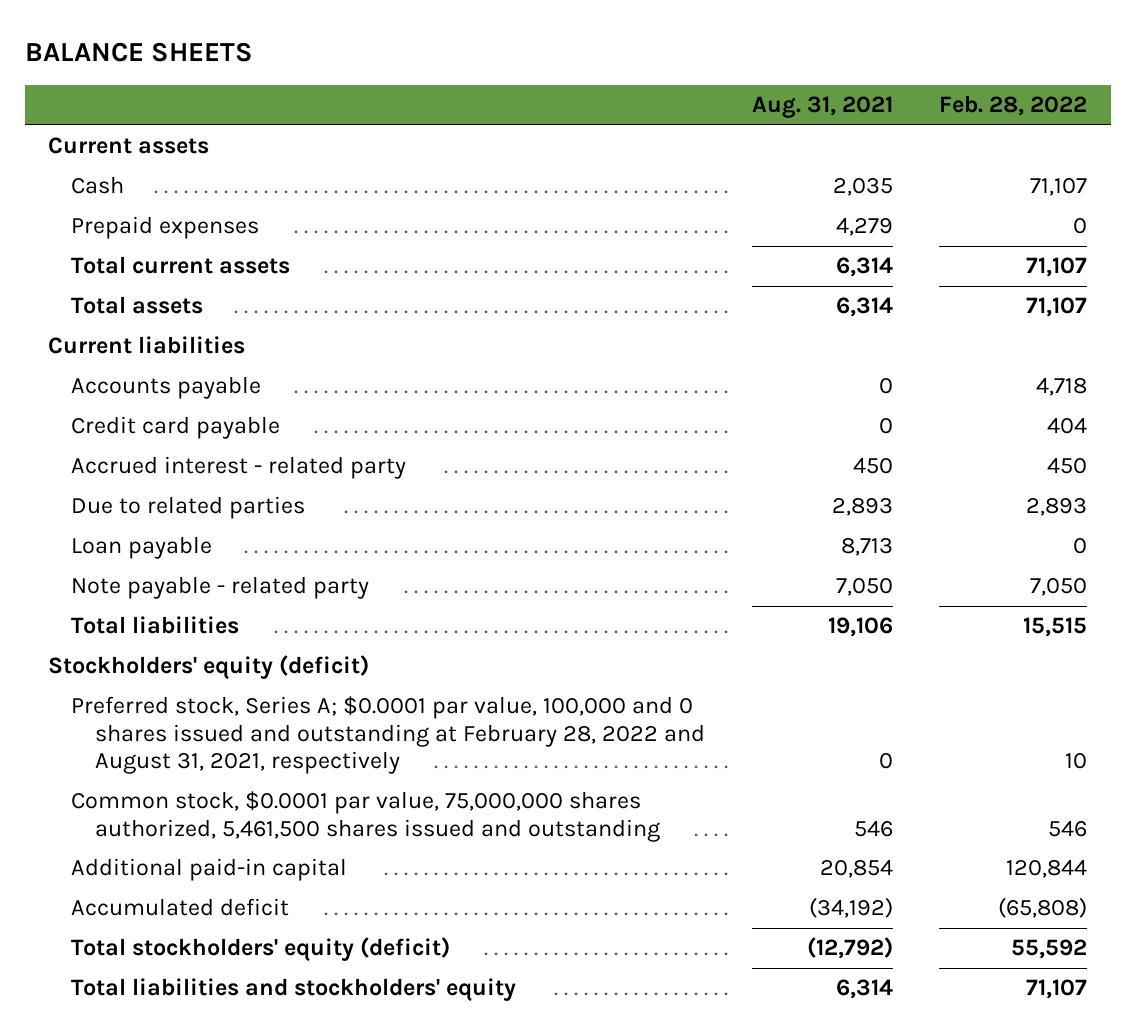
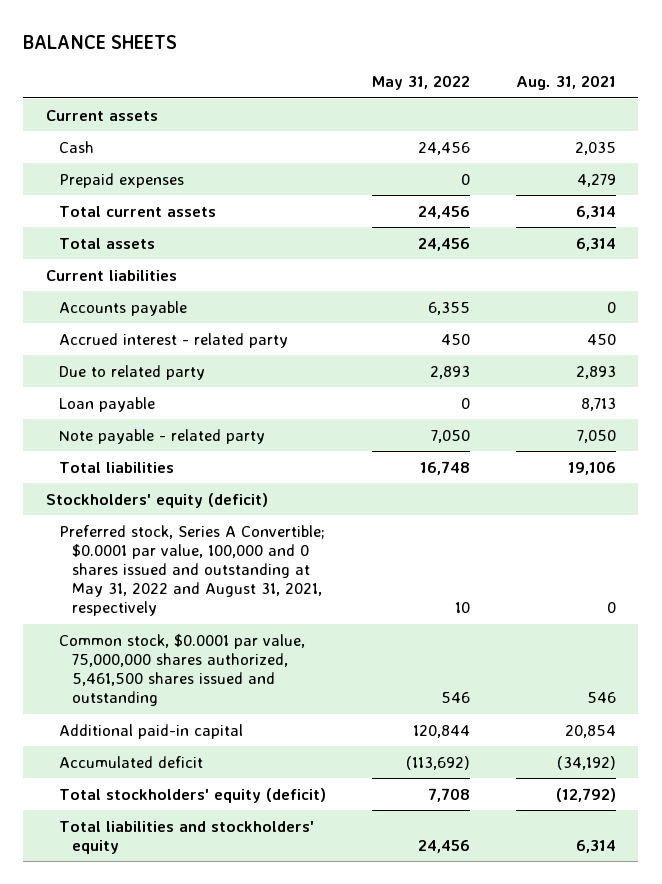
- | Aug. 31, 2021 | Feb. 28, 2022
+ | May 31, 2022 | Aug. 31, 2021
- Credit card payable | 0 | 404
- Due to related parties | 2,893 | 2,893
+ Due to related party | 2,893 | 2,893
- Preferred stock, Series A; $0.0001 par value, 100,000 and 0 shares issued and outstanding at February 28, 2022 and August 31, 2021, respectively | 0 | 10
+ Preferred stock, Series A Convertible; $0.0001 par value, 100,000 and 0 shares issued and outstanding at May 31, 2022 and August 31, 2021, respectively | 10 | 0

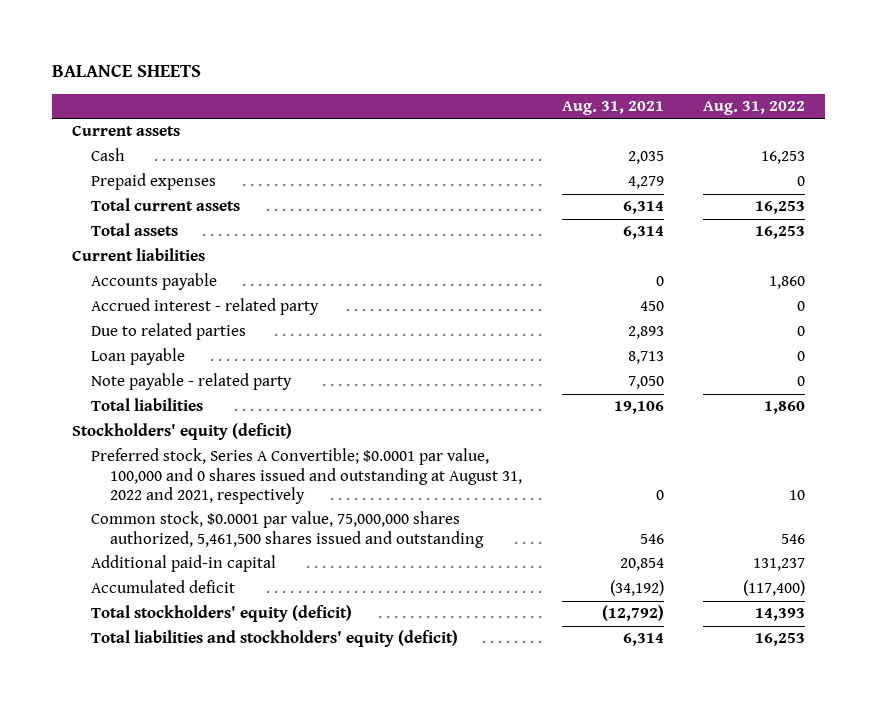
- | May 31, 2022 | Aug. 31, 2021
+ | Aug. 31, 2021 | Aug. 31, 2022
- Due to related party | 2,893 | 2,893
+ Due to related parties | 2,893 | 0
- Preferred stock, Series A Convertible; $0.0001 par value, 100,000 and 0 shares issued and outstanding at May 31, 2022 and August 31, 2021, respectively | 10 | 0
+ Preferred stock, Series A Convertible; $0.0001 par value, 100,000 and 0 shares issued and outstanding at August 31, 2022 and 2021, respectively | 0 | 10
- Total liabilities and stockholders' equity | 24,456 | 6,314
+ Total liabilities and stockholders' equity (deficit) | 6,314 | 16,253

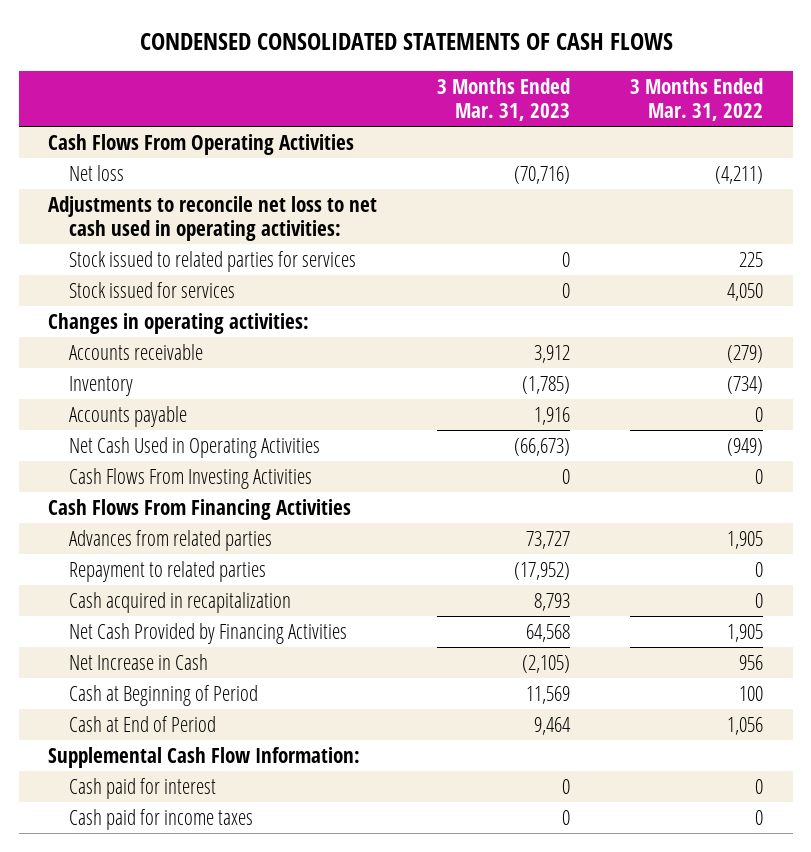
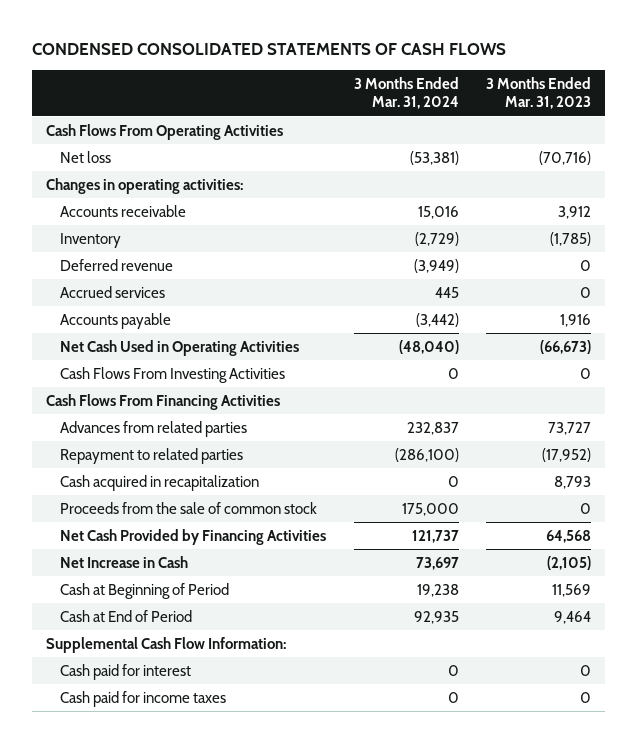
- | 3 Months Ended Mar. 31, 2023 | 3 Months Ended Mar. 31, 2022
+ | 3 Months Ended Mar. 31, 2024 | 3 Months Ended Mar. 31, 2023
- Adjustments to reconcile net loss to net cash used in operating activities:
- Stock issued to related parties for services | 0 | 225
- Stock issued for services | 0 | 4,050
+ Deferred revenue | (3,949) | 0
+ Accrued services | 445 | 0
+ Proceeds from the sale of common stock | 175,000 | 0

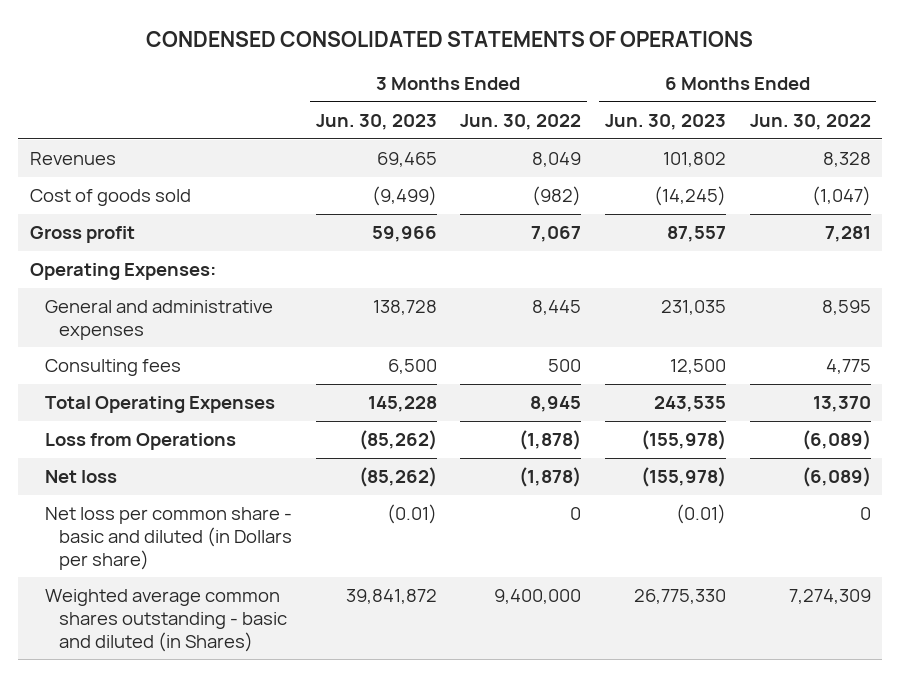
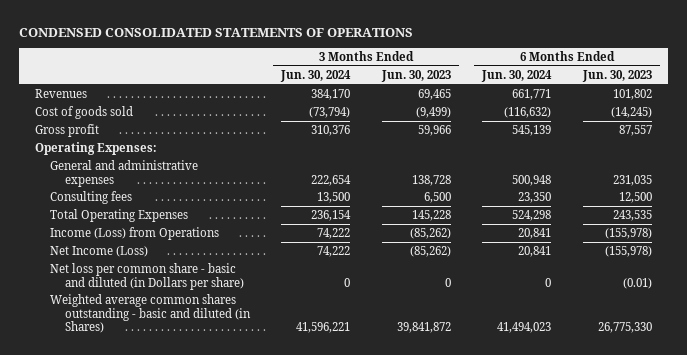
- | 3 Months Ended Jun. 30, 2023 | 3 Months Ended Jun. 30, 2022 | 6 Months Ended Jun. 30, 2023 | 6 Months Ended Jun. 30, 2022
+ | 3 Months Ended Jun. 30, 2024 | 3 Months Ended Jun. 30, 2023 | 6 Months Ended Jun. 30, 2024 | 6 Months Ended Jun. 30, 2023
- Loss from Operations | (85,262) | (1,878) | (155,978) | (6,089)
- Net loss | (85,262) | (1,878) | (155,978) | (6,089)
- Net loss per common share - basic and diluted (in Dollars per share) | (0.01) | 0 | (0.01) | 0
+ Income (Loss) from Operations | 74,222 | (85,262) | 20,841 | (155,978)
+ Net Income (Loss) | 74,222 | (85,262) | 20,841 | (155,978)
+ Net loss per common share - basic and diluted (in Dollars per share) | 0 | 0 | 0 | (0.01)

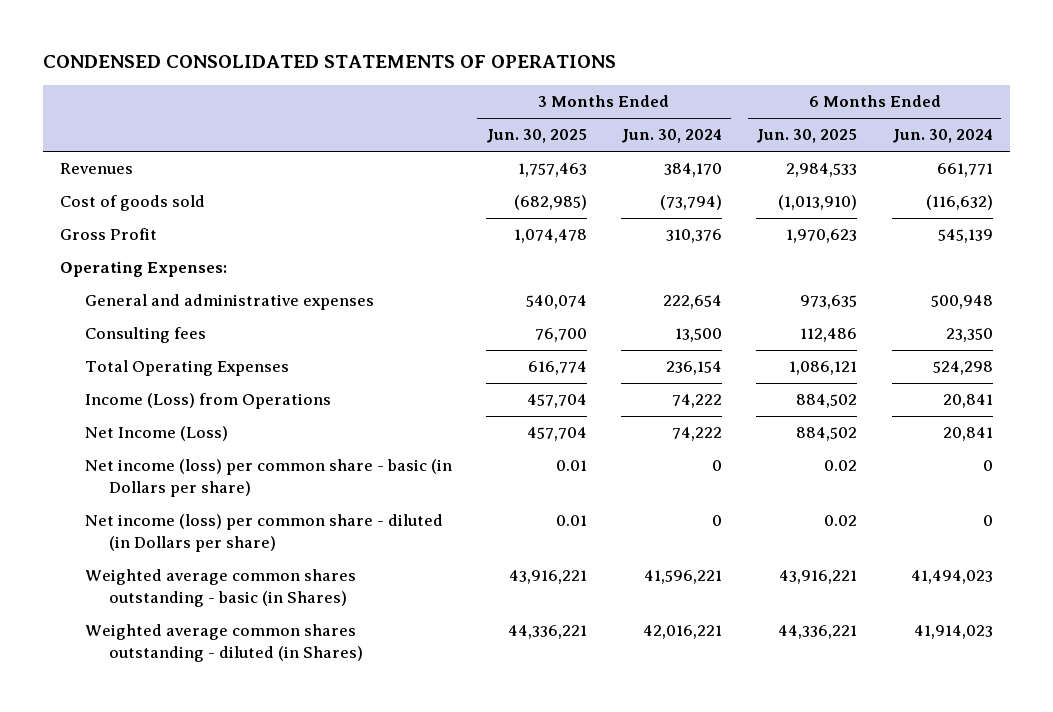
- | 3 Months Ended Jun. 30, 2024 | 3 Months Ended Jun. 30, 2023 | 6 Months Ended Jun. 30, 2024 | 6 Months Ended Jun. 30, 2023
+ | 3 Months Ended Jun. 30, 2025 | 3 Months Ended Jun. 30, 2024 | 6 Months Ended Jun. 30, 2025 | 6 Months Ended Jun. 30, 2024
- Gross profit | 310,376 | 59,966 | 545,139 | 87,557
+ Gross Profit | 1,074,478 | 310,376 | 1,970,623 | 545,139
- Net loss per common share - basic and diluted (in Dollars per share) | 0 | 0 | 0 | (0.01)
- Weighted average common shares outstanding - basic and diluted (in Shares) | 41,596,221 | 39,841,872 | 41,494,023 | 26,775,330
+ Net income (loss) per common share - basic (in Dollars per share) | 0.01 | 0 | 0.02 | 0
+ Net income (loss) per common share - diluted (in Dollars per share) | 0.01 | 0 | 0.02 | 0
+ Weighted average common shares outstanding - basic (in Shares) | 43,916,221 | 41,596,221 | 43,916,221 | 41,494,023
+ Weighted average common shares outstanding - diluted (in Shares) | 44,336,221 | 42,016,221 | 44,336,221 | 41,914,023

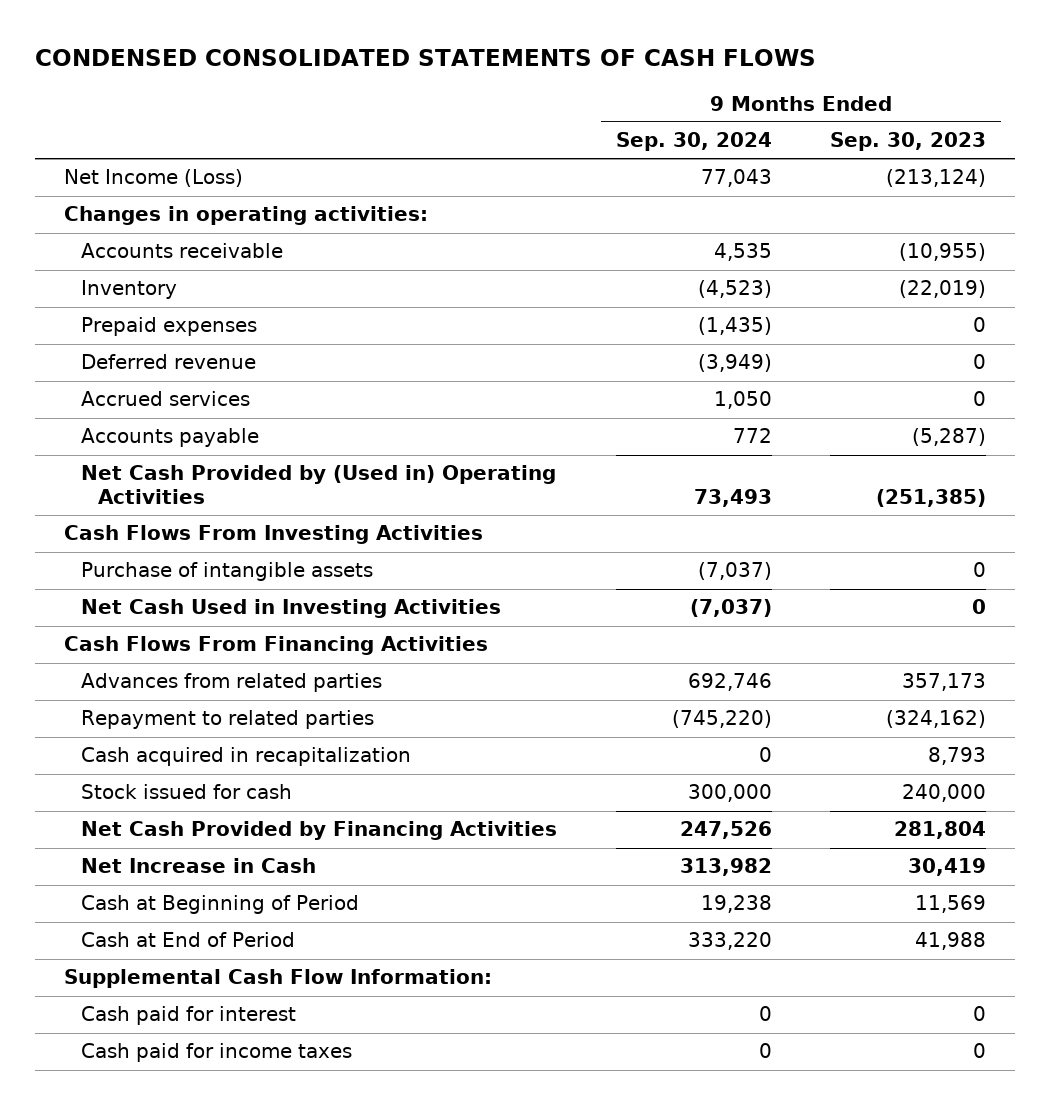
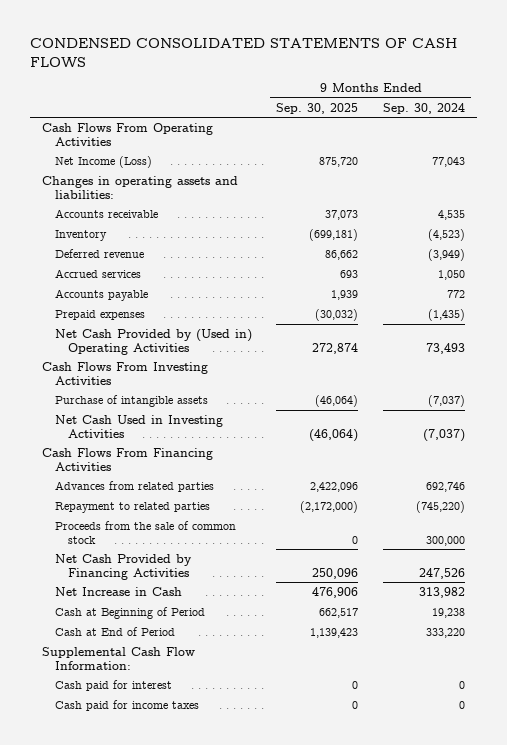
- | 9 Months Ended Sep. 30, 2024 | 9 Months Ended Sep. 30, 2023
+ | 9 Months Ended Sep. 30, 2025 | 9 Months Ended Sep. 30, 2024
+ Cash Flows From Operating Activities
- Changes in operating activities:
+ Changes in operating assets and liabilities:
moved down: Prepaid expenses | (30,032) | (1,435)
- Cash acquired in recapitalization | 0 | 8,793
- Stock issued for cash | 300,000 | 240,000
+ Proceeds from the sale of common stock | 0 | 300,000

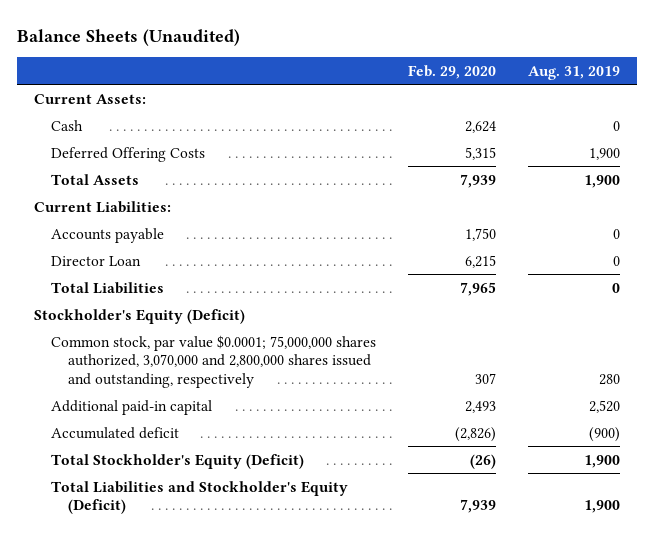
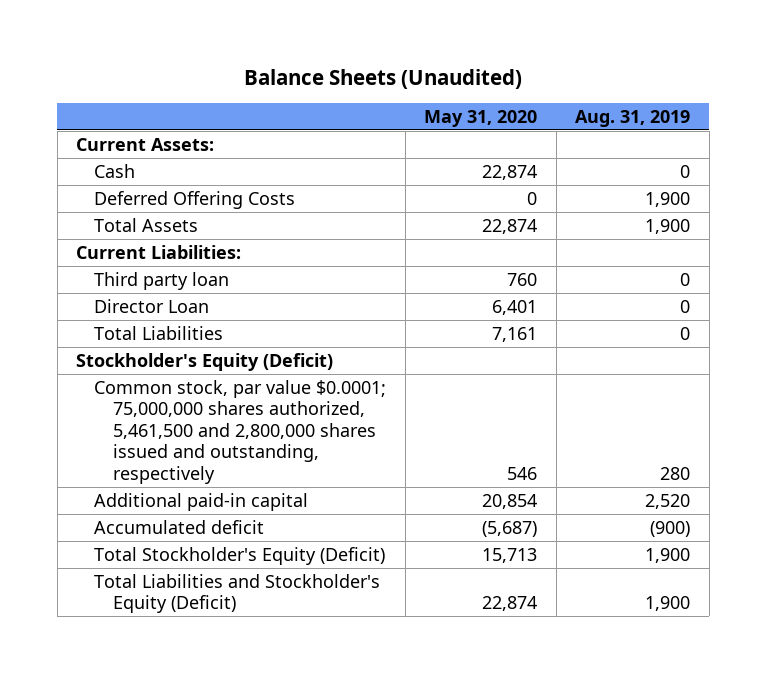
- | Feb. 29, 2020 | Aug. 31, 2019
+ | May 31, 2020 | Aug. 31, 2019
- Accounts payable | 1,750 | 0
+ Third party loan | 760 | 0
- Common stock, par value $0.0001; 75,000,000 shares authorized, 3,070,000 and 2,800,000 shares issued and outstanding, respectively | 307 | 280
+ Common stock, par value $0.0001; 75,000,000 shares authorized, 5,461,500 and 2,800,000 shares issued and outstanding, respectively | 546 | 280

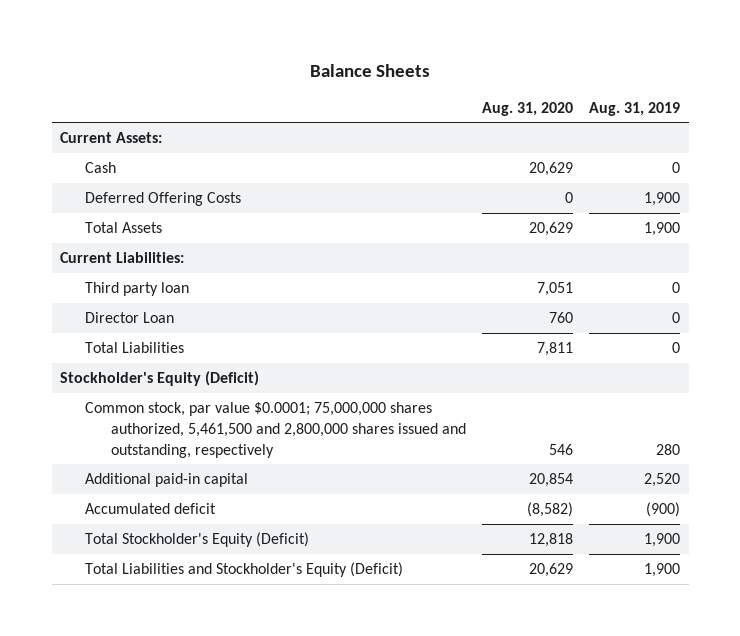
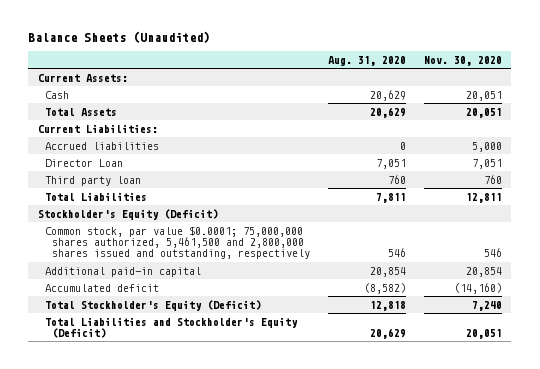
- Balance Sheets
+ Balance Sheets (Unaudited)
- | Aug. 31, 2020 | Aug. 31, 2019
+ | Aug. 31, 2020 | Nov. 30, 2020
- Deferred Offering Costs | 0 | 1,900
- Third party loan | 7,051 | 0
- Director Loan | 760 | 0
+ Accrued liabilities | 0 | 5,000
+ Director Loan | 7,051 | 7,051
+ Third party loan | 760 | 760

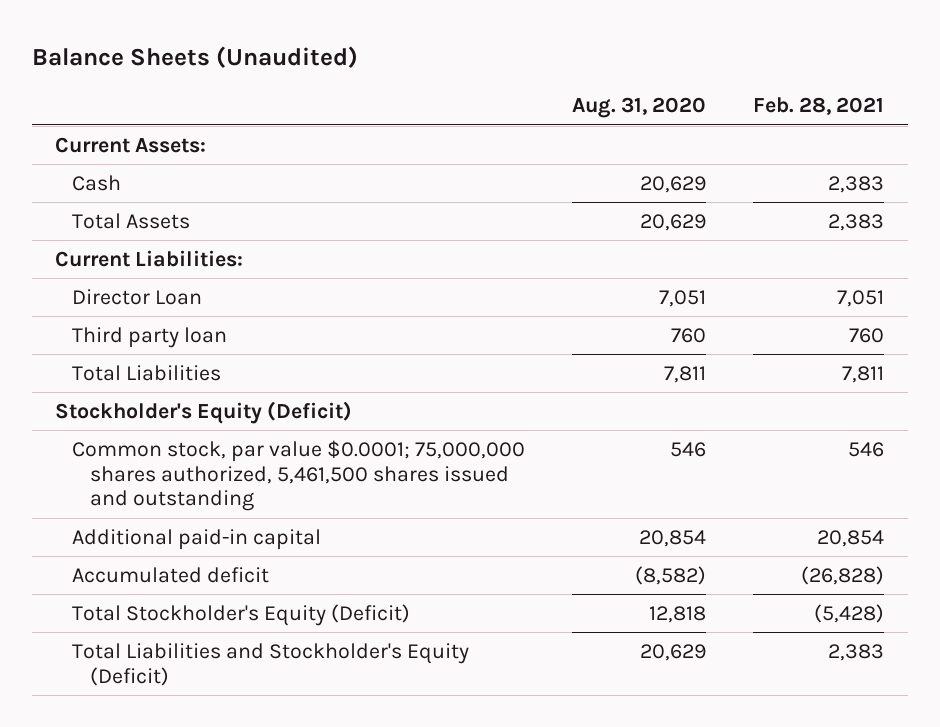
- | Aug. 31, 2020 | Nov. 30, 2020
+ | Aug. 31, 2020 | Feb. 28, 2021
- Accrued liabilities | 0 | 5,000
- Common stock, par value $0.0001; 75,000,000 shares authorized, 5,461,500 and 2,800,000 shares issued and outstanding, respectively | 546 | 546
+ Common stock, par value $0.0001; 75,000,000 shares authorized, 5,461,500 shares issued and outstanding | 546 | 546

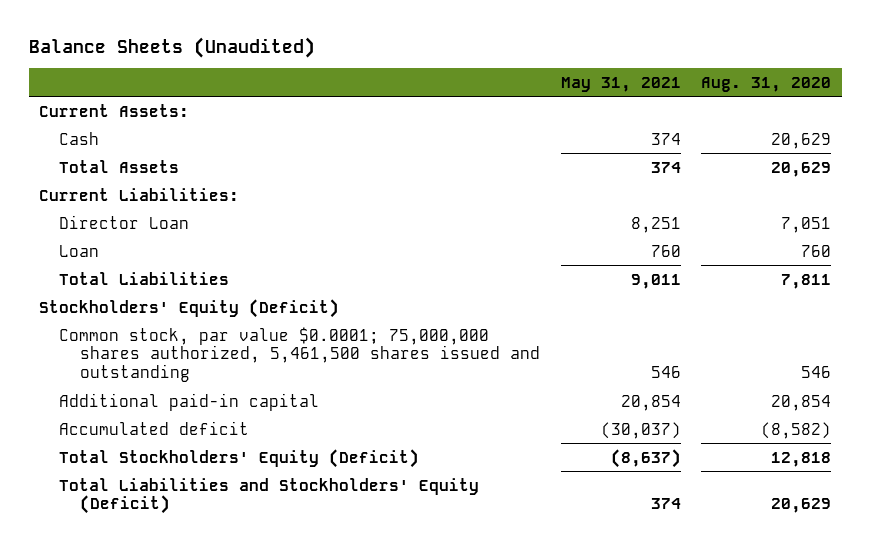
- | Aug. 31, 2020 | Feb. 28, 2021
+ | May 31, 2021 | Aug. 31, 2020
- Third party loan | 760 | 760
+ Loan | 760 | 760
- Stockholder's Equity (Deficit)
+ Stockholders' Equity (Deficit)
- Total Stockholder's Equity (Deficit) | 12,818 | (5,428)
- Total Liabilities and Stockholder's Equity (Deficit) | 20,629 | 2,383
+ Total Stockholders' Equity (Deficit) | (8,637) | 12,818
+ Total Liabilities and Stockholders' Equity (Deficit) | 374 | 20,629

